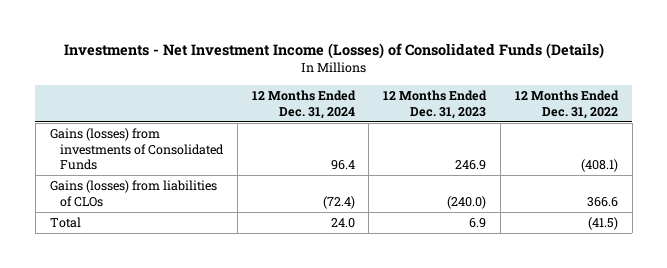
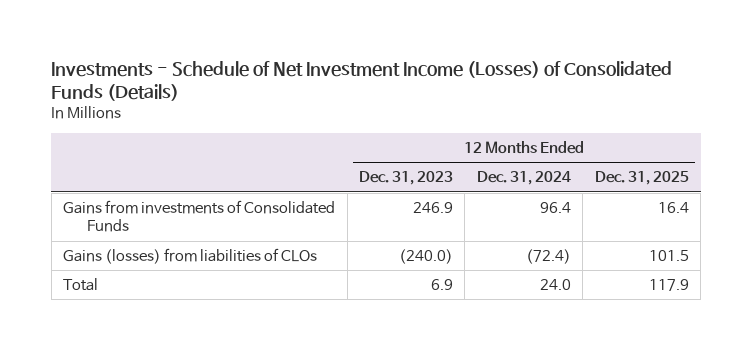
- Investments - Net Investment Income (Losses) of Consolidated Funds (Details)
+ Investments - Schedule of Net Investment Income (Losses) of Consolidated Funds (Details)
- | 12 Months Ended Dec. 31, 2024 | 12 Months Ended Dec. 31, 2023 | 12 Months Ended Dec. 31, 2022
+ | 12 Months Ended Dec. 31, 2023 | 12 Months Ended Dec. 31, 2024 | 12 Months Ended Dec. 31, 2025
- Gains (losses) from investments of Consolidated Funds | 96.4 | 246.9 | (408.1)
+ Gains from investments of Consolidated Funds | 246.9 | 96.4 | 16.4

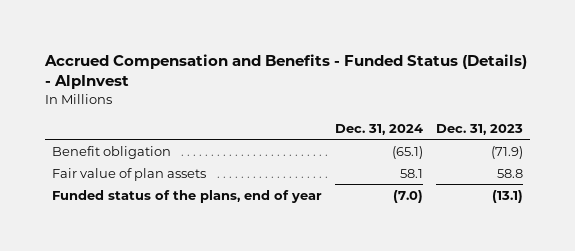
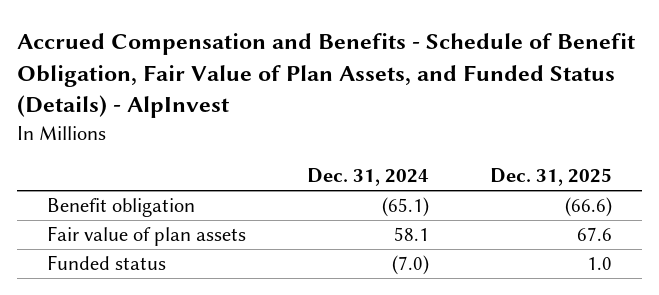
- Accrued Compensation and Benefits - Funded Status (Details) - AlpInvest
+ Accrued Compensation and Benefits - Schedule of Benefit Obligation, Fair Value of Plan Assets, and Funded Status (Details) - AlpInvest
- | Dec. 31, 2024 | Dec. 31, 2023
+ | Dec. 31, 2024 | Dec. 31, 2025
- Funded status of the plans, end of year | (7.0) | (13.1)
+ Funded status | (7.0) | 1.0

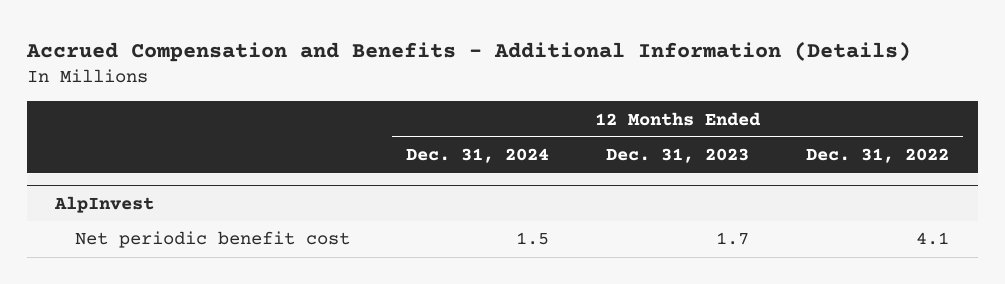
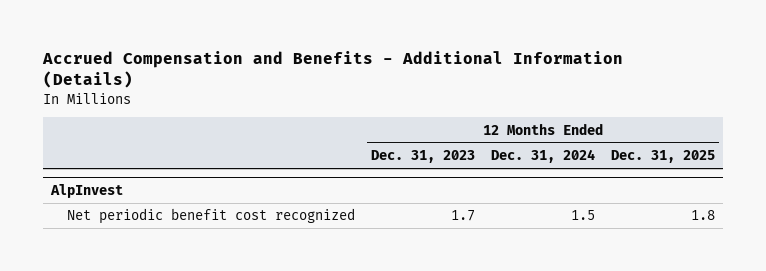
- | 12 Months Ended Dec. 31, 2024 | 12 Months Ended Dec. 31, 2023 | 12 Months Ended Dec. 31, 2022
+ | 12 Months Ended Dec. 31, 2023 | 12 Months Ended Dec. 31, 2024 | 12 Months Ended Dec. 31, 2025
@ AlpInvest
- Net periodic benefit cost | 1.5 | 1.7 | 4.1
+ Net periodic benefit cost recognized | 1.7 | 1.5 | 1.8

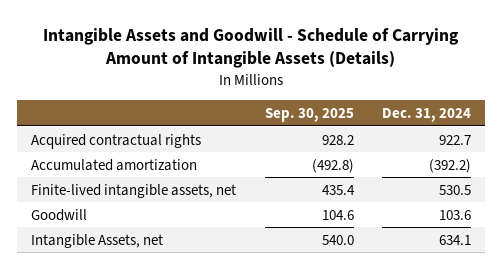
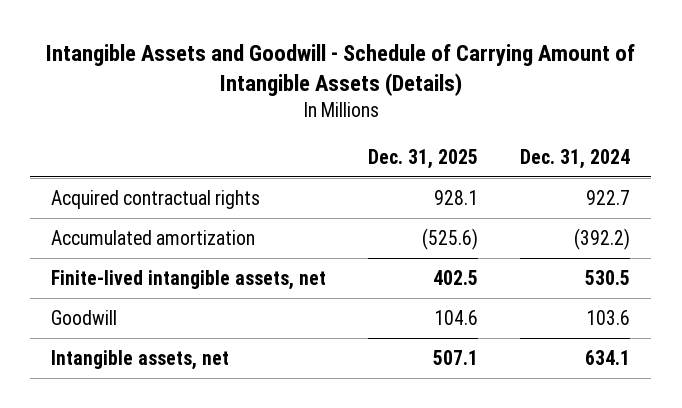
- | Sep. 30, 2025 | Dec. 31, 2024
+ | Dec. 31, 2025 | Dec. 31, 2024
- Intangible Assets, net | 540.0 | 634.1
+ Intangible assets, net | 507.1 | 634.1

